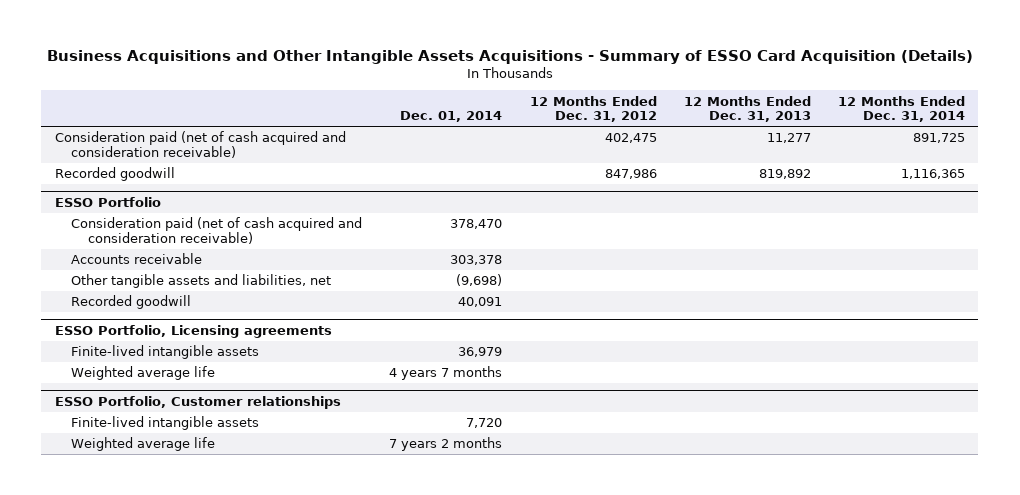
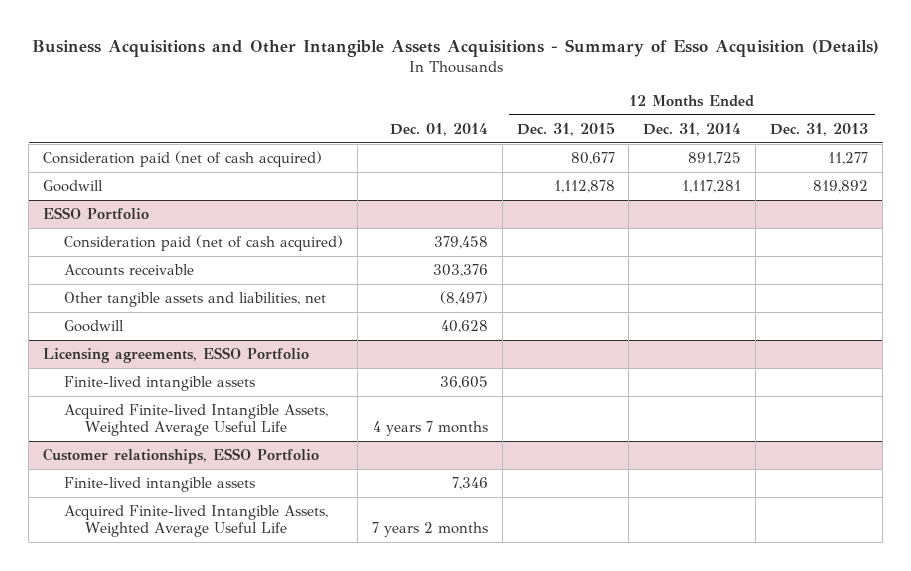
- Business Acquisitions and Other Intangible Assets Acquisitions - Summary of ESSO Card Acquisition (Details)
+ Business Acquisitions and Other Intangible Assets Acquisitions - Summary of Esso Acquisition (Details)
- | Dec. 01, 2014 | 12 Months Ended Dec. 31, 2012 | 12 Months Ended Dec. 31, 2013 | 12 Months Ended Dec. 31, 2014
+ | Dec. 01, 2014 | 12 Months Ended Dec. 31, 2015 | 12 Months Ended Dec. 31, 2014 | 12 Months Ended Dec. 31, 2013
- Consideration paid (net of cash acquired and consideration receivable) | | 402,475 | 11,277 | 891,725
- Recorded goodwill | | 847,986 | 819,892 | 1,116,365
+ Consideration paid (net of cash acquired) | | 80,677 | 891,725 | 11,277
+ Goodwill | | 1,112,878 | 1,117,281 | 819,892
@ ESSO Portfolio
- Consideration paid (net of cash acquired and consideration receivable) | 378,470 | | |
- Accounts receivable | 303,378 | | |
- Other tangible assets and liabilities, net | (9,698) | | |
- Recorded goodwill | 40,091 | | |
- ESSO Portfolio, Licensing agreements
- Finite-lived intangible assets | 36,979 | | |
- Weighted average life | 4 years 7 months | | |
- ESSO Portfolio, Customer relationships
- Finite-lived intangible assets | 7,720 | | |
- Weighted average life | 7 years 2 months | | |
@ ESSO Portfolio
+ Consideration paid (net of cash acquired) | 379,458 | | |
+ Accounts receivable | 303,376 | | |
+ Other tangible assets and liabilities, net | (8,497) | | |
+ Goodwill | 40,628 | | |
+ Licensing agreements, ESSO Portfolio
+ Finite-lived intangible assets | 36,605 | | |
+ Acquired Finite-lived Intangible Assets, Weighted Average Useful Life | 4 years 7 months | | |
+ Customer relationships, ESSO Portfolio
+ Finite-lived intangible assets | 7,346 | | |
+ Acquired Finite-lived Intangible Assets, Weighted Average Useful Life | 7 years 2 months | | |

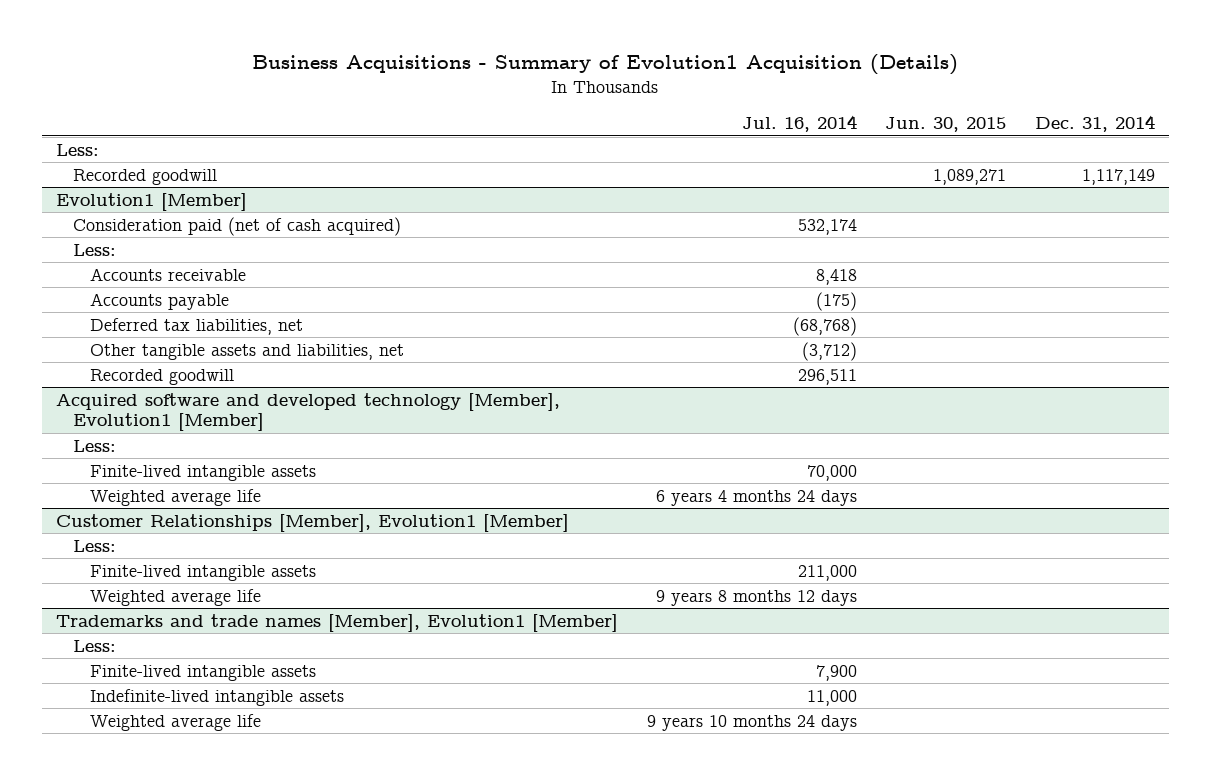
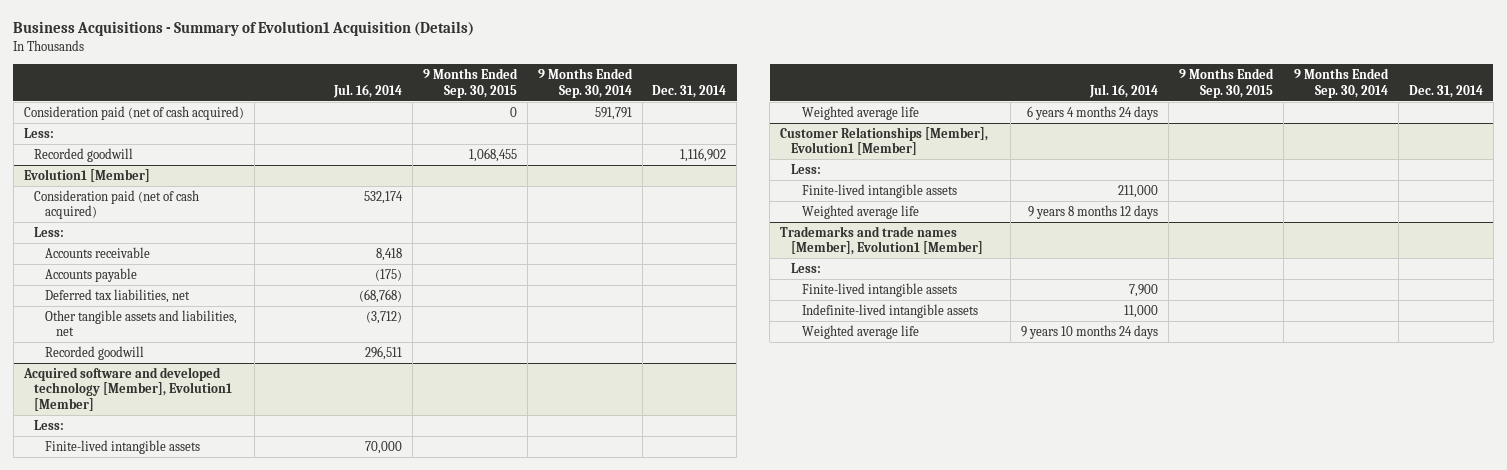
- | Jul. 16, 2014 | Jun. 30, 2015 | Dec. 31, 2014
+ | Jul. 16, 2014 | 9 Months Ended Sep. 30, 2015 | 9 Months Ended Sep. 30, 2014 | Dec. 31, 2014
+ Consideration paid (net of cash acquired) | | 0 | 591,791 |
- Recorded goodwill | | 1,089,271 | 1,117,149
+ Recorded goodwill | | 1,068,455 | | 1,116,902

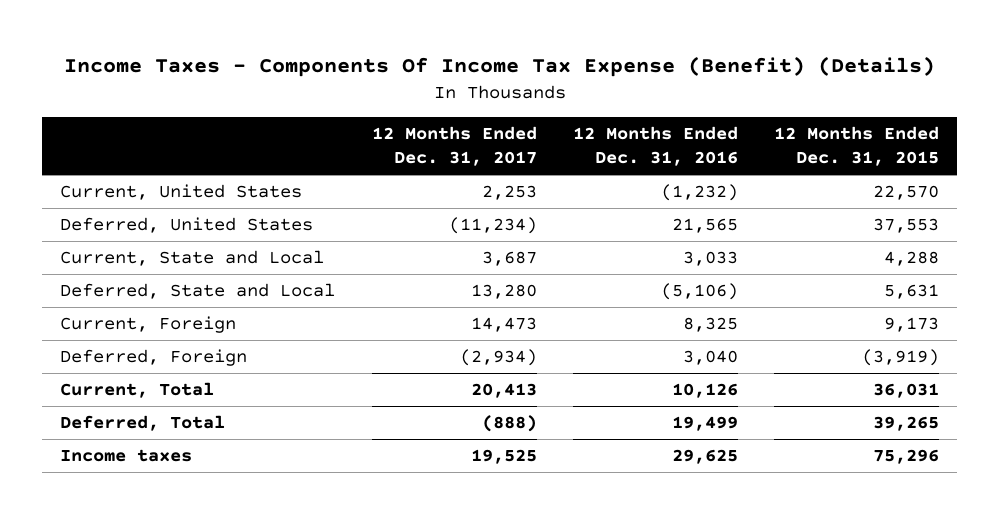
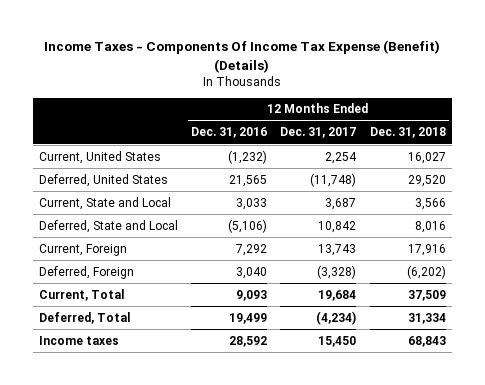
- | 12 Months Ended Dec. 31, 2017 | 12 Months Ended Dec. 31, 2016 | 12 Months Ended Dec. 31, 2015
+ | 12 Months Ended Dec. 31, 2016 | 12 Months Ended Dec. 31, 2017 | 12 Months Ended Dec. 31, 2018
- Current, United States | 2,253 | (1,232) | 22,570
- Deferred, United States | (11,234) | 21,565 | 37,553
+ Current, United States | (1,232) | 2,254 | 16,027
+ Deferred, United States | 21,565 | (11,748) | 29,520
- Deferred, State and Local | 13,280 | (5,106) | 5,631
- Current, Foreign | 14,473 | 8,325 | 9,173
- Deferred, Foreign | (2,934) | 3,040 | (3,919)
- Current, Total | 20,413 | 10,126 | 36,031
- Deferred, Total | (888) | 19,499 | 39,265
- Income taxes | 19,525 | 29,625 | 75,296
+ Deferred, State and Local | (5,106) | 10,842 | 8,016
+ Current, Foreign | 7,292 | 13,743 | 17,916
+ Deferred, Foreign | 3,040 | (3,328) | (6,202)
+ Current, Total | 9,093 | 19,684 | 37,509
+ Deferred, Total | 19,499 | (4,234) | 31,334
+ Income taxes | 28,592 | 15,450 | 68,843

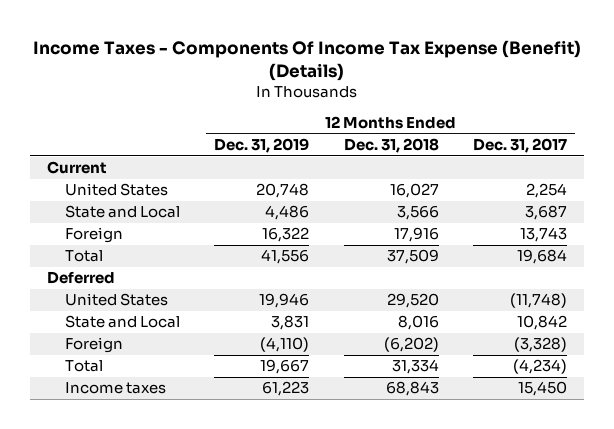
- | 12 Months Ended Dec. 31, 2016 | 12 Months Ended Dec. 31, 2017 | 12 Months Ended Dec. 31, 2018
+ | 12 Months Ended Dec. 31, 2019 | 12 Months Ended Dec. 31, 2018 | 12 Months Ended Dec. 31, 2017
- Current, United States | (1,232) | 2,254 | 16,027
- Deferred, United States | 21,565 | (11,748) | 29,520
- Current, State and Local | 3,033 | 3,687 | 3,566
- Deferred, State and Local | (5,106) | 10,842 | 8,016
- Current, Foreign | 7,292 | 13,743 | 17,916
- Deferred, Foreign | 3,040 | (3,328) | (6,202)
- Current, Total | 9,093 | 19,684 | 37,509
- Deferred, Total | 19,499 | (4,234) | 31,334
+ Current
+ United States | 20,748 | 16,027 | 2,254
+ State and Local | 4,486 | 3,566 | 3,687
+ Foreign | 16,322 | 17,916 | 13,743
+ Total | 41,556 | 37,509 | 19,684
+ Deferred
+ United States | 19,946 | 29,520 | (11,748)
+ State and Local | 3,831 | 8,016 | 10,842
+ Foreign | (4,110) | (6,202) | (3,328)
+ Total | 19,667 | 31,334 | (4,234)

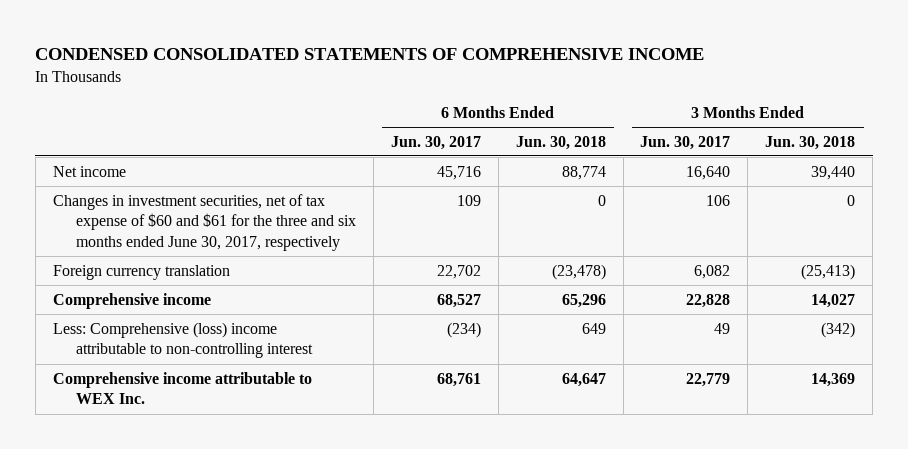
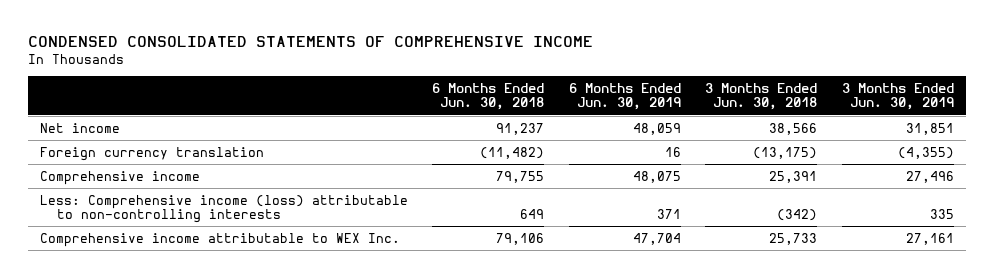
- | 6 Months Ended Jun. 30, 2017 | 6 Months Ended Jun. 30, 2018 | 3 Months Ended Jun. 30, 2017 | 3 Months Ended Jun. 30, 2018
+ | 6 Months Ended Jun. 30, 2018 | 6 Months Ended Jun. 30, 2019 | 3 Months Ended Jun. 30, 2018 | 3 Months Ended Jun. 30, 2019
- Net income | 45,716 | 88,774 | 16,640 | 39,440
- Changes in investment securities, net of tax expense of $60 and $61 for the three and six months ended June 30, 2017, respectively | 109 | 0 | 106 | 0
- Foreign currency translation | 22,702 | (23,478) | 6,082 | (25,413)
- Comprehensive income | 68,527 | 65,296 | 22,828 | 14,027
- Less: Comprehensive (loss) income attributable to non-controlling interest | (234) | 649 | 49 | (342)
- Comprehensive income attributable to WEX Inc. | 68,761 | 64,647 | 22,779 | 14,369
+ Net income | 91,237 | 48,059 | 38,566 | 31,851
+ Foreign currency translation | (11,482) | 16 | (13,175) | (4,355)
+ Comprehensive income | 79,755 | 48,075 | 25,391 | 27,496
+ Less: Comprehensive income (loss) attributable to non-controlling interests | 649 | 371 | (342) | 335
+ Comprehensive income attributable to WEX Inc. | 79,106 | 47,704 | 25,733 | 27,161

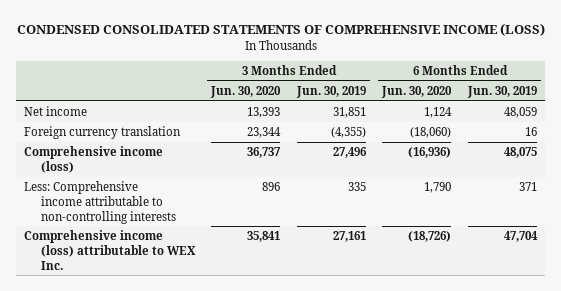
- CONDENSED CONSOLIDATED STATEMENTS OF COMPREHENSIVE INCOME
+ CONDENSED CONSOLIDATED STATEMENTS OF COMPREHENSIVE INCOME (LOSS)
- | 6 Months Ended Jun. 30, 2018 | 6 Months Ended Jun. 30, 2019 | 3 Months Ended Jun. 30, 2018 | 3 Months Ended Jun. 30, 2019
+ | 3 Months Ended Jun. 30, 2020 | 3 Months Ended Jun. 30, 2019 | 6 Months Ended Jun. 30, 2020 | 6 Months Ended Jun. 30, 2019
- Comprehensive income | 79,755 | 48,075 | 25,391 | 27,496
- Less: Comprehensive income (loss) attributable to non-controlling interests | 649 | 371 | (342) | 335
- Comprehensive income attributable to WEX Inc. | 79,106 | 47,704 | 25,733 | 27,161
+ Comprehensive income (loss) | 36,737 | 27,496 | (16,936) | 48,075
+ Less: Comprehensive income attributable to non-controlling interests | 896 | 335 | 1,790 | 371
+ Comprehensive income (loss) attributable to WEX Inc. | 35,841 | 27,161 | (18,726) | 47,704

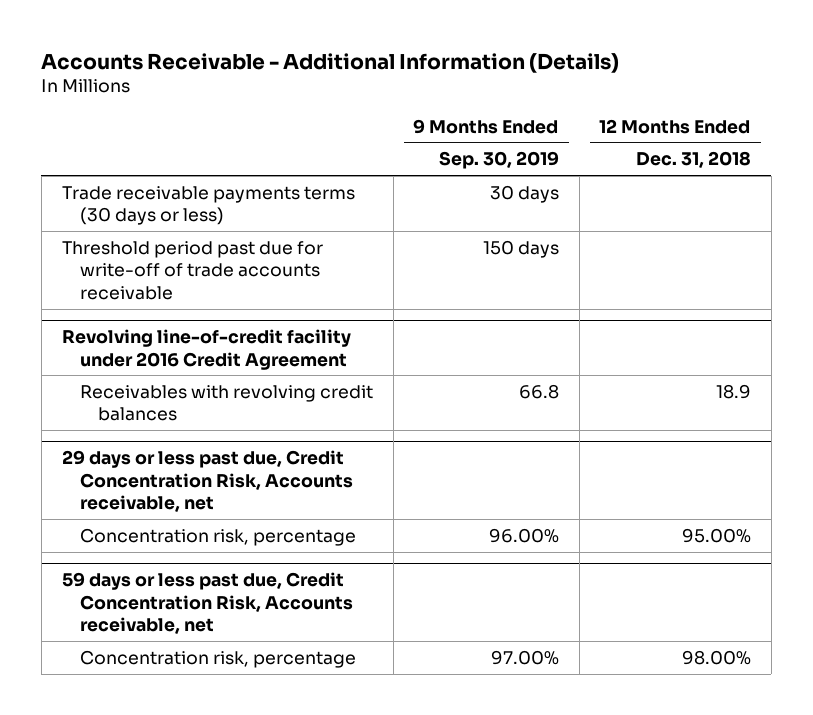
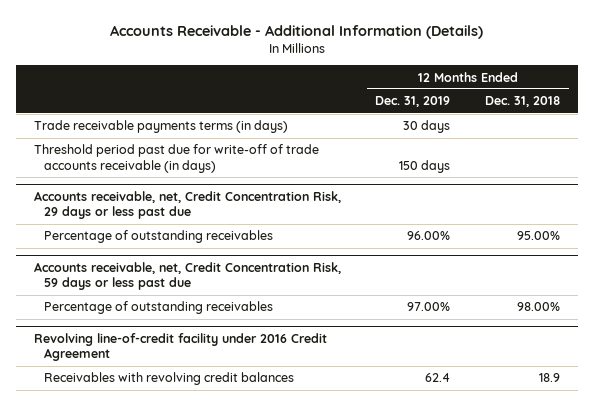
- | 9 Months Ended Sep. 30, 2019 | 12 Months Ended Dec. 31, 2018
+ | 12 Months Ended Dec. 31, 2019 | 12 Months Ended Dec. 31, 2018
- Trade receivable payments terms (30 days or less) | 30 days |
- Threshold period past due for write-off of trade accounts receivable | 150 days |
+ Trade receivable payments terms (in days) | 30 days |
+ Threshold period past due for write-off of trade accounts receivable (in days) | 150 days |
+ Accounts receivable, net, Credit Concentration Risk, 29 days or less past due
+ Percentage of outstanding receivables | 96.00% | 95.00%
+ Accounts receivable, net, Credit Concentration Risk, 59 days or less past due
+ Percentage of outstanding receivables | 97.00% | 98.00%
- 29 days or less past due, Credit Concentration Risk, Accounts receivable, net
- Concentration risk, percentage | 96.00% | 95.00%
- 59 days or less past due, Credit Concentration Risk, Accounts receivable, net
- Concentration risk, percentage | 97.00% | 98.00%

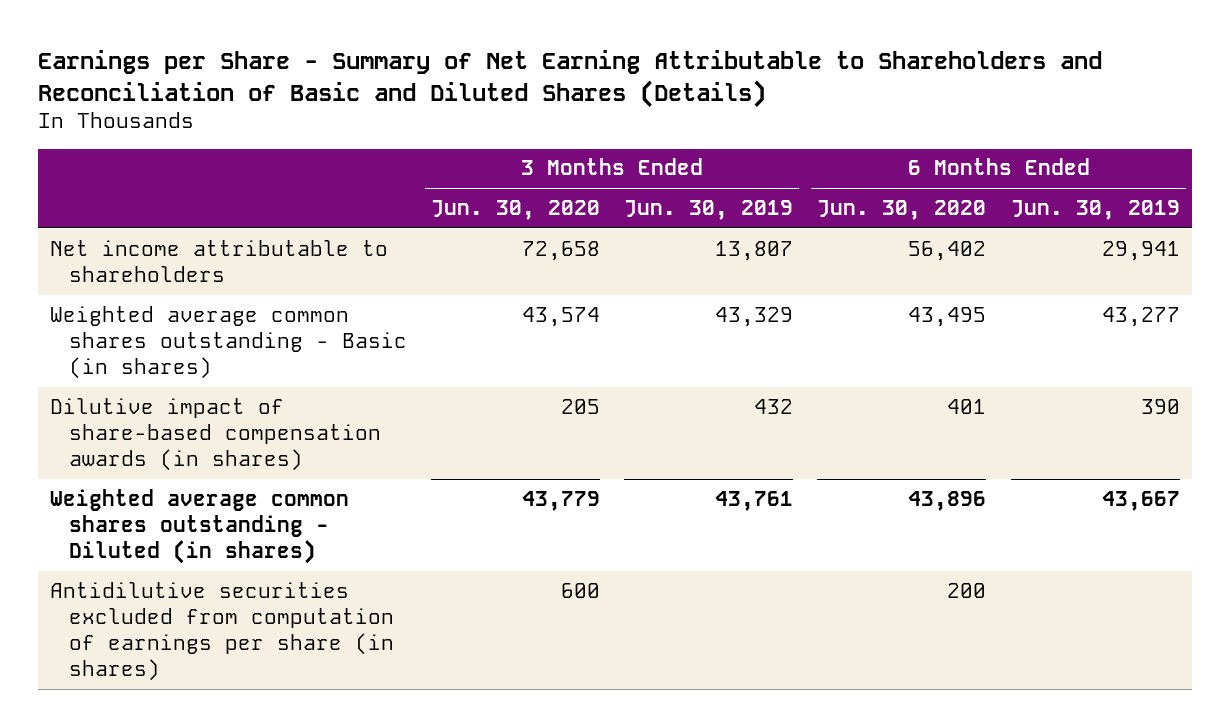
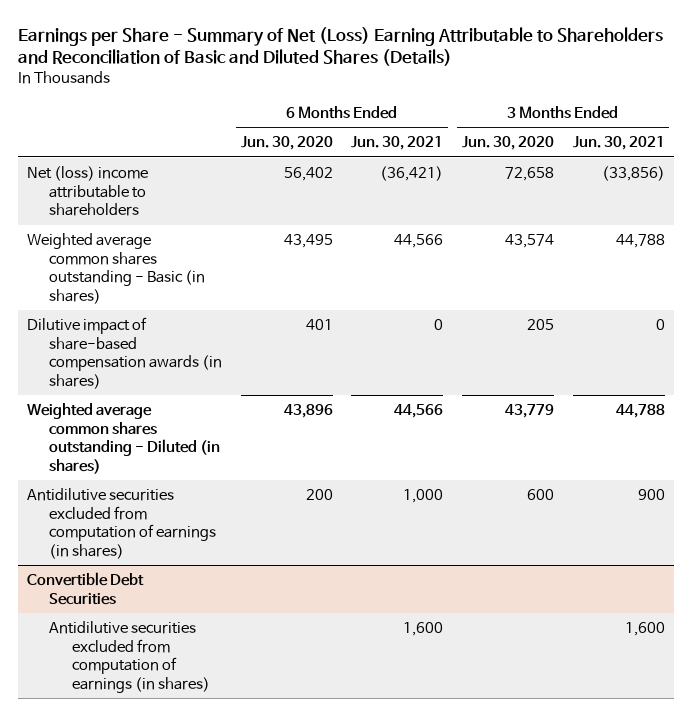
- Earnings per Share - Summary of Net Earning Attributable to Shareholders and Reconciliation of Basic and Diluted Shares (Details)
+ Earnings per Share - Summary of Net (Loss) Earning Attributable to Shareholders and Reconciliation of Basic and Diluted Shares (Details)
- | 3 Months Ended Jun. 30, 2020 | 3 Months Ended Jun. 30, 2019 | 6 Months Ended Jun. 30, 2020 | 6 Months Ended Jun. 30, 2019
+ | 6 Months Ended Jun. 30, 2020 | 6 Months Ended Jun. 30, 2021 | 3 Months Ended Jun. 30, 2020 | 3 Months Ended Jun. 30, 2021
- Net income attributable to shareholders | 72,658 | 13,807 | 56,402 | 29,941
+ Net (loss) income attributable to shareholders | 56,402 | (36,421) | 72,658 | (33,856)
- Antidilutive securities excluded from computation of earnings per share (in shares) | 600 | | 200 |
+ Antidilutive securities excluded from computation of earnings (in shares) | 200 | 1,000 | 600 | 900
+ Convertible Debt Securities
+ Antidilutive securities excluded from computation of earnings (in shares) | | 1,600 | | 1,600

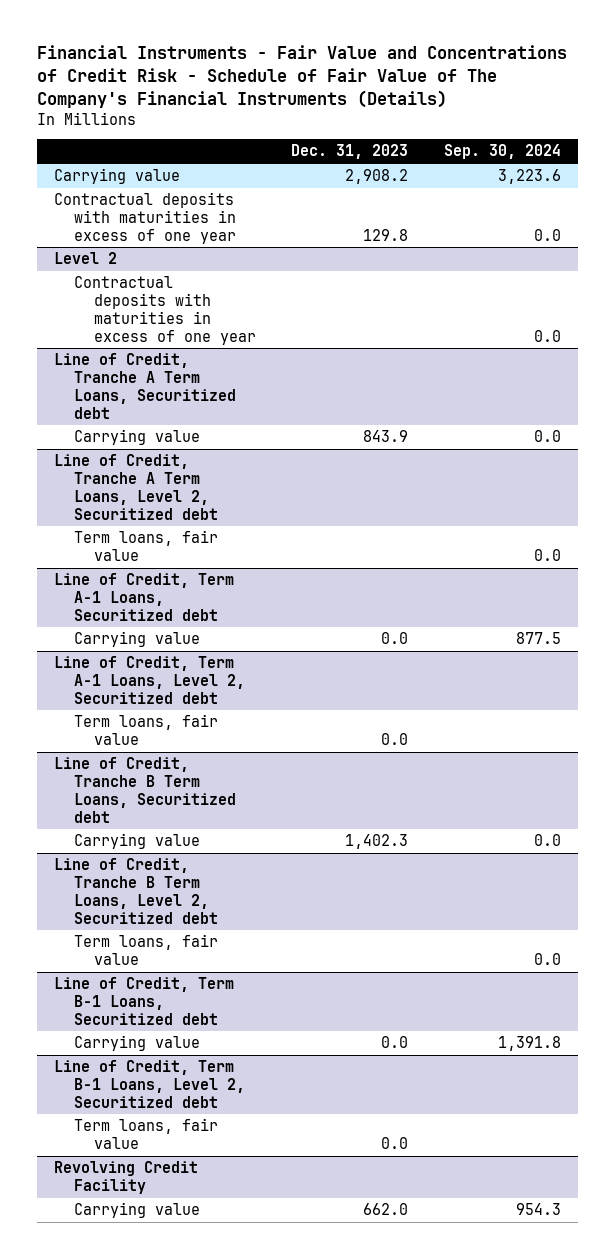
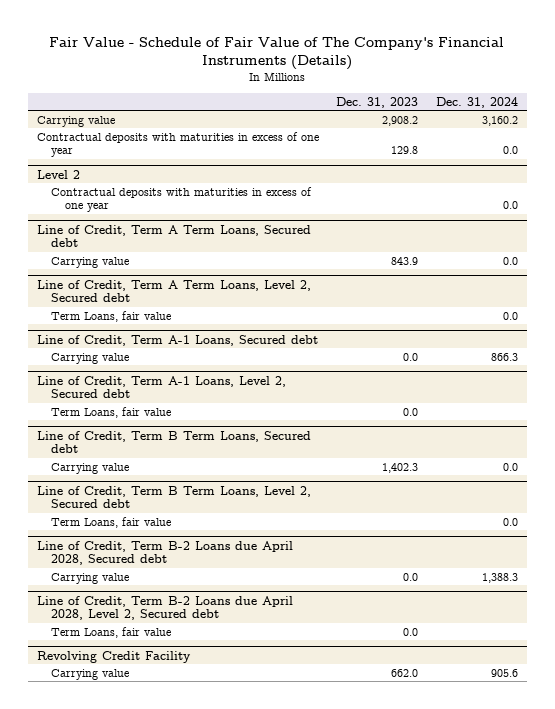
- Financial Instruments - Fair Value and Concentrations of Credit Risk - Schedule of Fair Value of The Company's Financial Instruments (Details)
+ Fair Value - Schedule of Fair Value of The Company's Financial Instruments (Details)
- | Dec. 31, 2023 | Sep. 30, 2024
+ | Dec. 31, 2023 | Dec. 31, 2024
- Line of Credit, Tranche A Term Loans, Securitized debt
+ Line of Credit, Term A Term Loans, Secured debt
- Line of Credit, Tranche A Term Loans, Level 2, Securitized debt
- Term loans, fair value | | 0.0
- Line of Credit, Term A-1 Loans, Securitized debt
+ Line of Credit, Term A Term Loans, Level 2, Secured debt
+ Term Loans, fair value | | 0.0
+ Line of Credit, Term A-1 Loans, Secured debt
- Line of Credit, Term A-1 Loans, Level 2, Securitized debt
- Term loans, fair value | 0.0 |
- Line of Credit, Tranche B Term Loans, Securitized debt
+ Line of Credit, Term A-1 Loans, Level 2, Secured debt
+ Term Loans, fair value | 0.0 |
+ Line of Credit, Term B Term Loans, Secured debt
- Line of Credit, Tranche B Term Loans, Level 2, Securitized debt
- Term loans, fair value | | 0.0
- Line of Credit, Term B-1 Loans, Securitized debt
+ Line of Credit, Term B Term Loans, Level 2, Secured debt
+ Term Loans, fair value | | 0.0
+ Line of Credit, Term B-2 Loans due April 2028, Secured debt
- Line of Credit, Term B-1 Loans, Level 2, Securitized debt
- Term loans, fair value | 0.0 |
+ Line of Credit, Term B-2 Loans due April 2028, Level 2, Secured debt
+ Term Loans, fair value | 0.0 |

